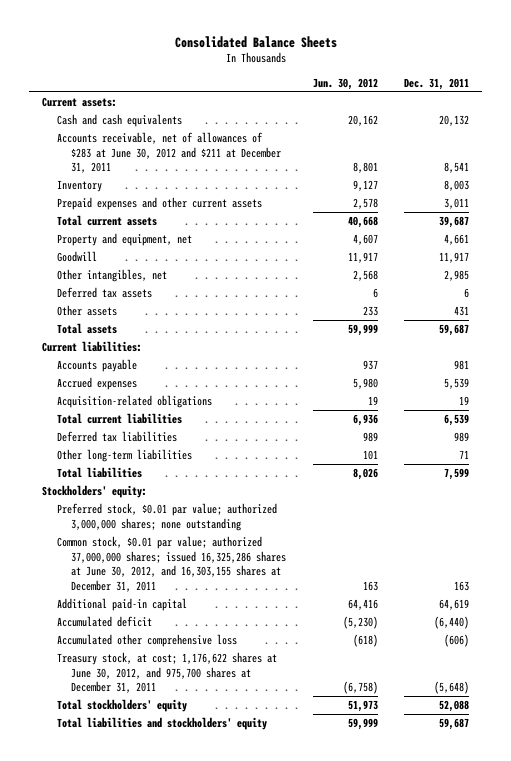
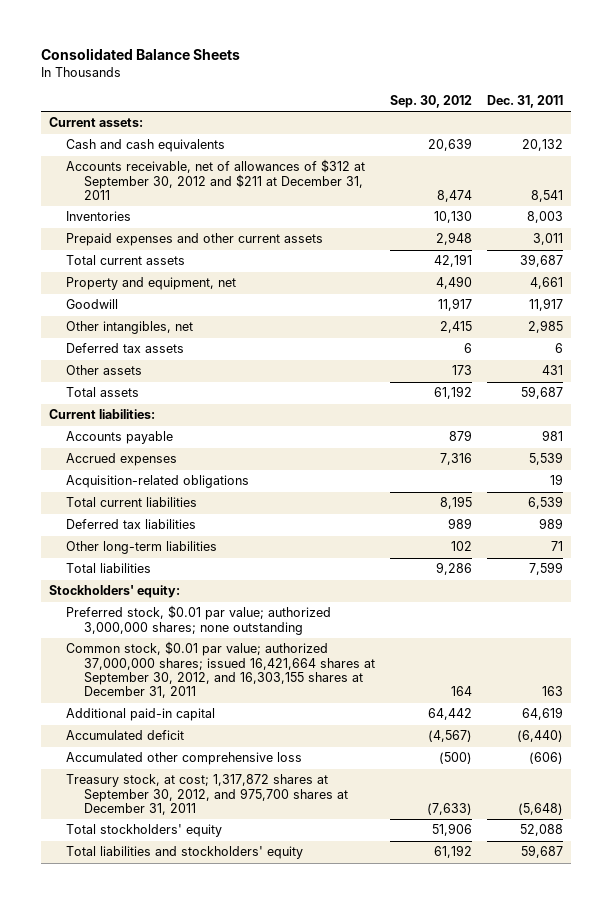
- | Jun. 30, 2012 | Dec. 31, 2011
+ | Sep. 30, 2012 | Dec. 31, 2011
- Accounts receivable, net of allowances of $283 at June 30, 2012 and $211 at December 31, 2011 | 8,801 | 8,541
- Inventory | 9,127 | 8,003
+ Accounts receivable, net of allowances of $312 at September 30, 2012 and $211 at December 31, 2011 | 8,474 | 8,541
+ Inventories | 10,130 | 8,003
- Common stock, $0.01 par value; authorized 37,000,000 shares; issued 16,325,286 shares at June 30, 2012, and 16,303,155 shares at December 31, 2011 | 163 | 163
+ Common stock, $0.01 par value; authorized 37,000,000 shares; issued 16,421,664 shares at September 30, 2012, and 16,303,155 shares at December 31, 2011 | 164 | 163
- Treasury stock, at cost; 1,176,622 shares at June 30, 2012, and 975,700 shares at December 31, 2011 | (6,758) | (5,648)
+ Treasury stock, at cost; 1,317,872 shares at September 30, 2012, and 975,700 shares at December 31, 2011 | (7,633) | (5,648)

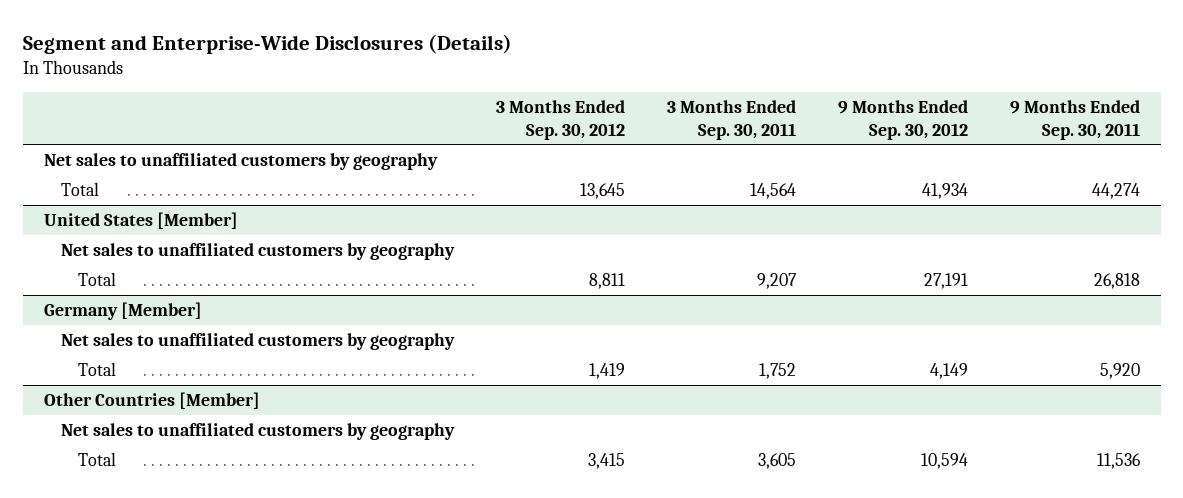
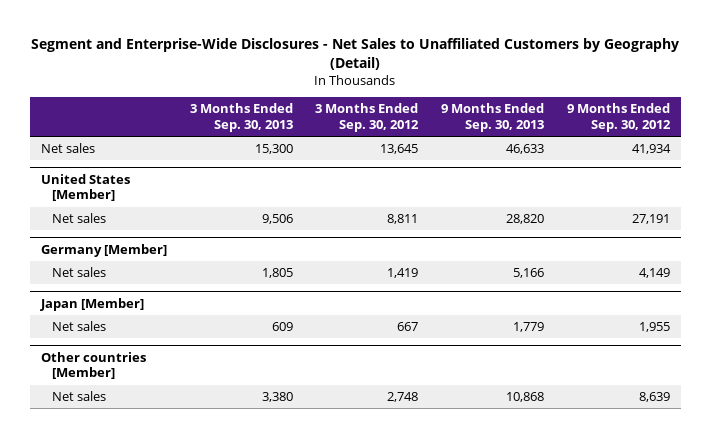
- Segment and Enterprise-Wide Disclosures (Details)
+ Segment and Enterprise-Wide Disclosures - Net Sales to Unaffiliated Customers by Geography (Detail)
- | 3 Months Ended Sep. 30, 2012 | 3 Months Ended Sep. 30, 2011 | 9 Months Ended Sep. 30, 2012 | 9 Months Ended Sep. 30, 2011
+ | 3 Months Ended Sep. 30, 2013 | 3 Months Ended Sep. 30, 2012 | 9 Months Ended Sep. 30, 2013 | 9 Months Ended Sep. 30, 2012
- Net sales to unaffiliated customers by geography
- Total | 13,645 | 14,564 | 41,934 | 44,274
+ Net sales | 15,300 | 13,645 | 46,633 | 41,934
@ United States [Member]
- Net sales to unaffiliated customers by geography
- Total | 8,811 | 9,207 | 27,191 | 26,818
+ Net sales | 9,506 | 8,811 | 28,820 | 27,191
@ Germany [Member]
- Net sales to unaffiliated customers by geography
- Total | 1,419 | 1,752 | 4,149 | 5,920
- Other Countries [Member]
- Net sales to unaffiliated customers by geography
- Total | 3,415 | 3,605 | 10,594 | 11,536
@ Germany [Member]
+ Net sales | 1,805 | 1,419 | 5,166 | 4,149
+ Japan [Member]
+ Net sales | 609 | 667 | 1,779 | 1,955
+ Other countries [Member]
+ Net sales | 3,380 | 2,748 | 10,868 | 8,639

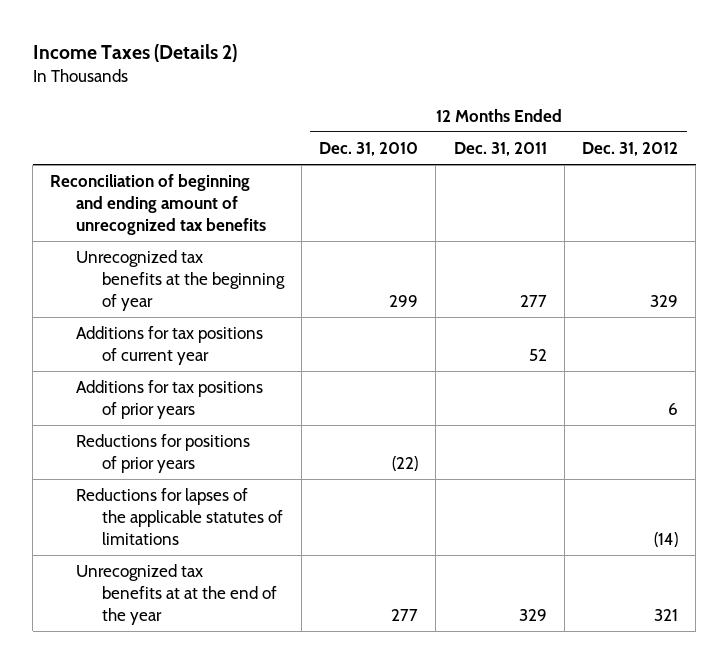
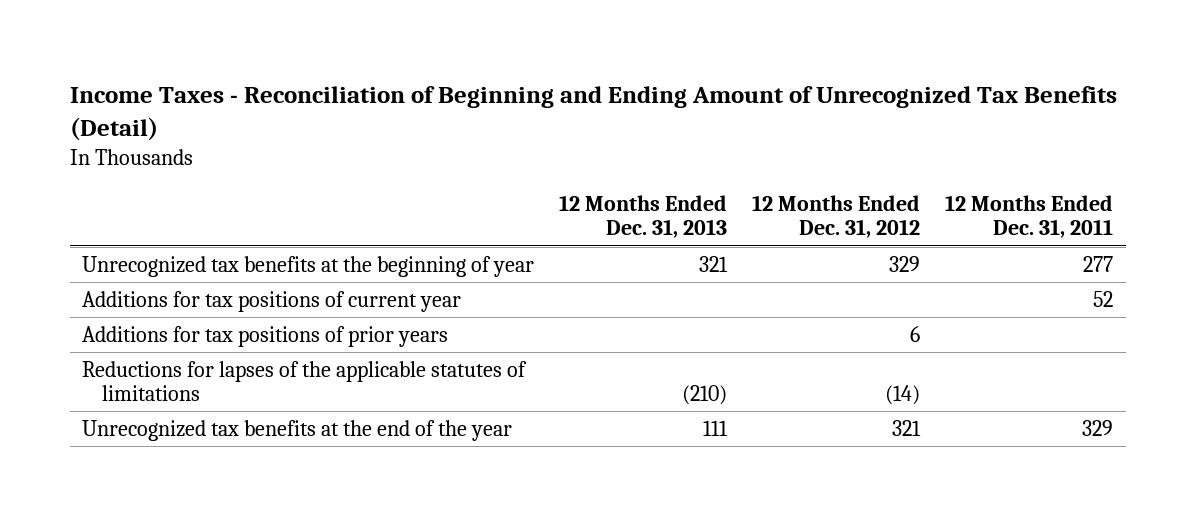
- Income Taxes (Details 2)
+ Income Taxes - Reconciliation of Beginning and Ending Amount of Unrecognized Tax Benefits (Detail)
- | 12 Months Ended Dec. 31, 2010 | 12 Months Ended Dec. 31, 2011 | 12 Months Ended Dec. 31, 2012
+ | 12 Months Ended Dec. 31, 2013 | 12 Months Ended Dec. 31, 2012 | 12 Months Ended Dec. 31, 2011
- Reconciliation of beginning and ending amount of unrecognized tax benefits
- Reductions for positions of prior years | (22) | |
- Unrecognized tax benefits at at the end of the year | 277 | 329 | 321
+ Unrecognized tax benefits at the end of the year | 111 | 321 | 329

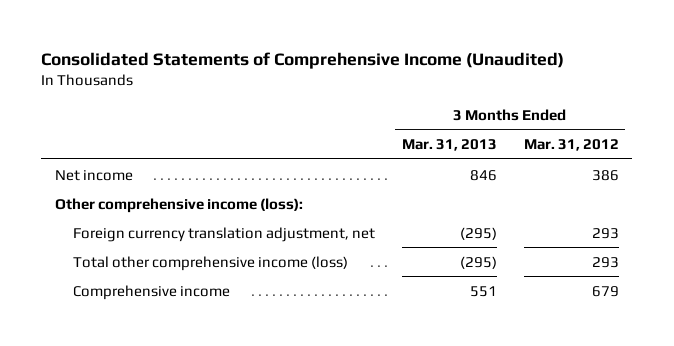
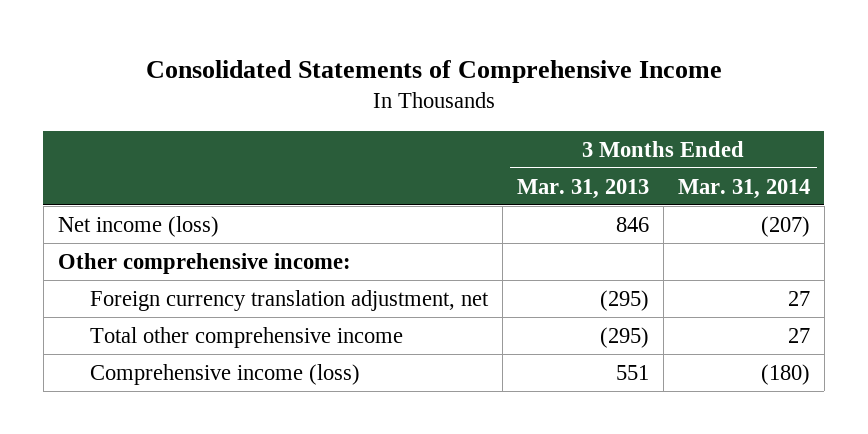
- Consolidated Statements of Comprehensive Income (Unaudited)
+ Consolidated Statements of Comprehensive Income
- | 3 Months Ended Mar. 31, 2013 | 3 Months Ended Mar. 31, 2012
+ | 3 Months Ended Mar. 31, 2013 | 3 Months Ended Mar. 31, 2014
- Net income | 846 | 386
- Other comprehensive income (loss):
+ Net income (loss) | 846 | (207)
+ Other comprehensive income:
- Total other comprehensive income (loss) | (295) | 293
- Comprehensive income | 551 | 679
+ Total other comprehensive income | (295) | 27
+ Comprehensive income (loss) | 551 | (180)

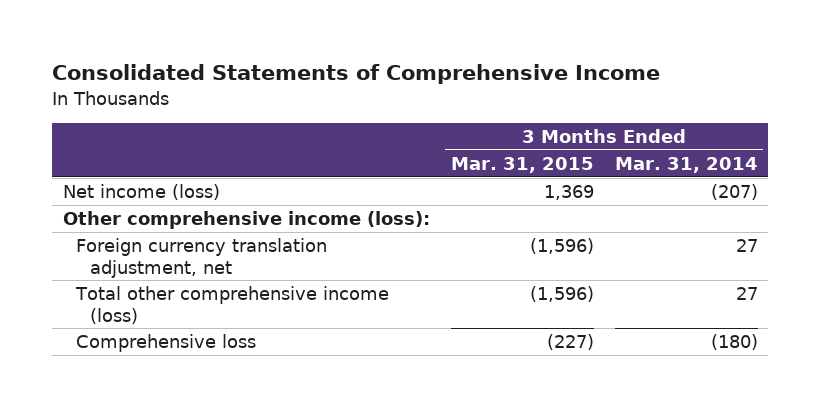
- | 3 Months Ended Mar. 31, 2013 | 3 Months Ended Mar. 31, 2014
+ | 3 Months Ended Mar. 31, 2015 | 3 Months Ended Mar. 31, 2014
- Other comprehensive income:
+ Other comprehensive income (loss):
- Total other comprehensive income | (295) | 27
- Comprehensive income (loss) | 551 | (180)
+ Total other comprehensive income (loss) | (1,596) | 27
+ Comprehensive loss | (227) | (180)

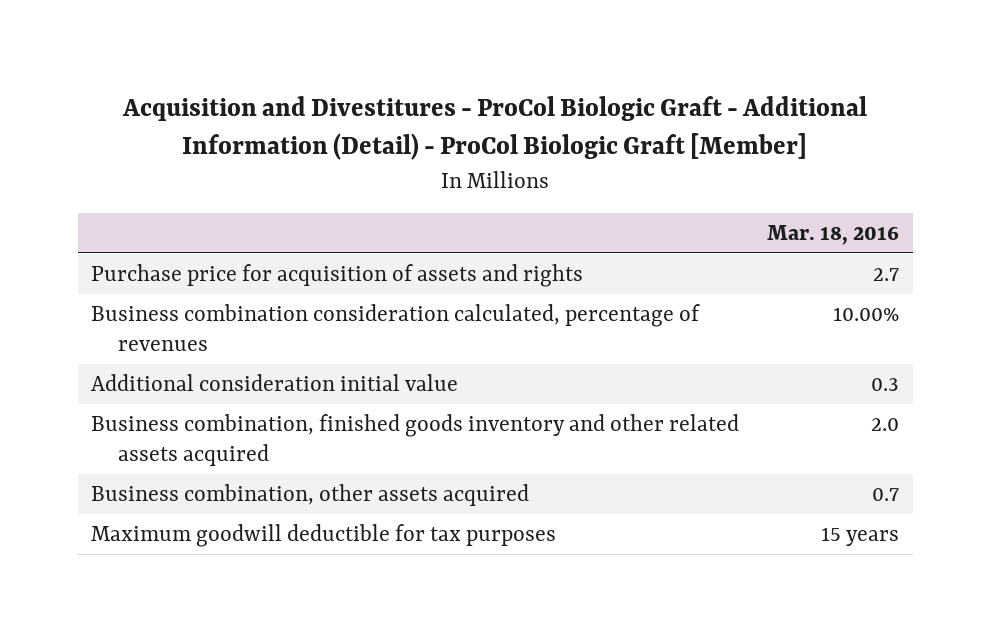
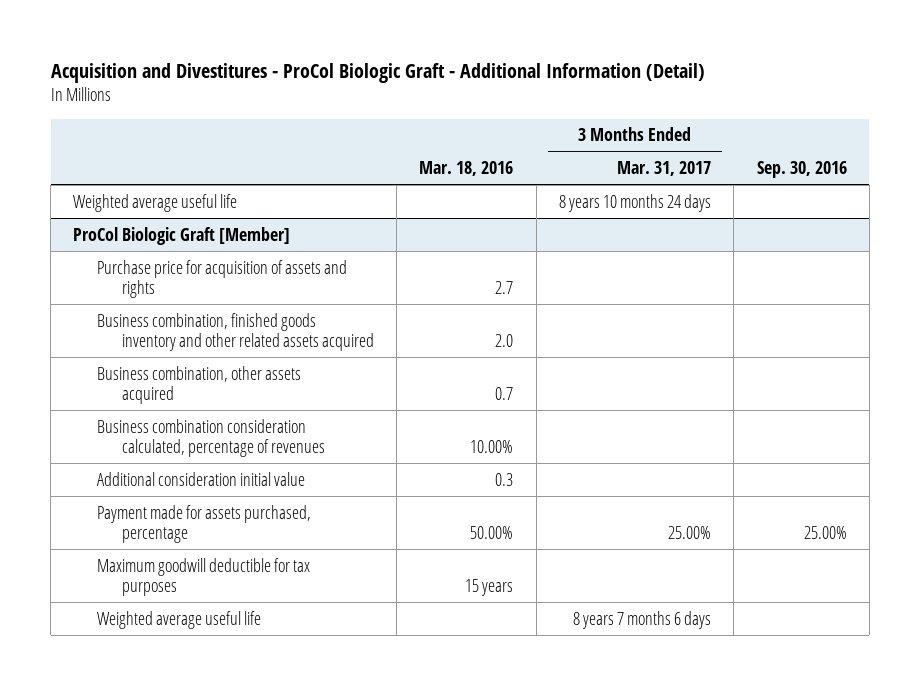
- Acquisition and Divestitures - ProCol Biologic Graft - Additional Information (Detail) - ProCol Biologic Graft [Member]
+ Acquisition and Divestitures - ProCol Biologic Graft - Additional Information (Detail)
- | Mar. 18, 2016
+ | Mar. 18, 2016 | 3 Months Ended Mar. 31, 2017 | Sep. 30, 2016
+ Weighted average useful life | | 8 years 10 months 24 days |
+ ProCol Biologic Graft [Member]
- Business combination consideration calculated, percentage of revenues | 10.00%
- Additional consideration initial value | 0.3
+ Business combination consideration calculated, percentage of revenues | 10.00% | |
+ Additional consideration initial value | 0.3 | |
+ Payment made for assets purchased, percentage | 50.00% | 25.00% | 25.00%
+ Weighted average useful life | | 8 years 7 months 6 days |

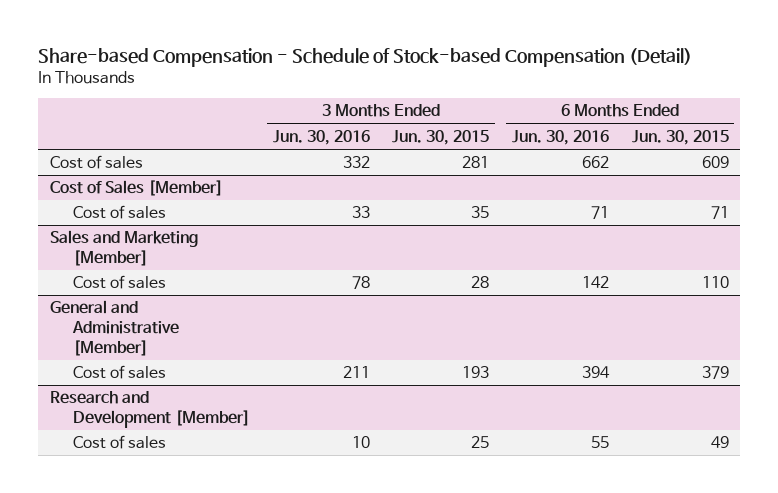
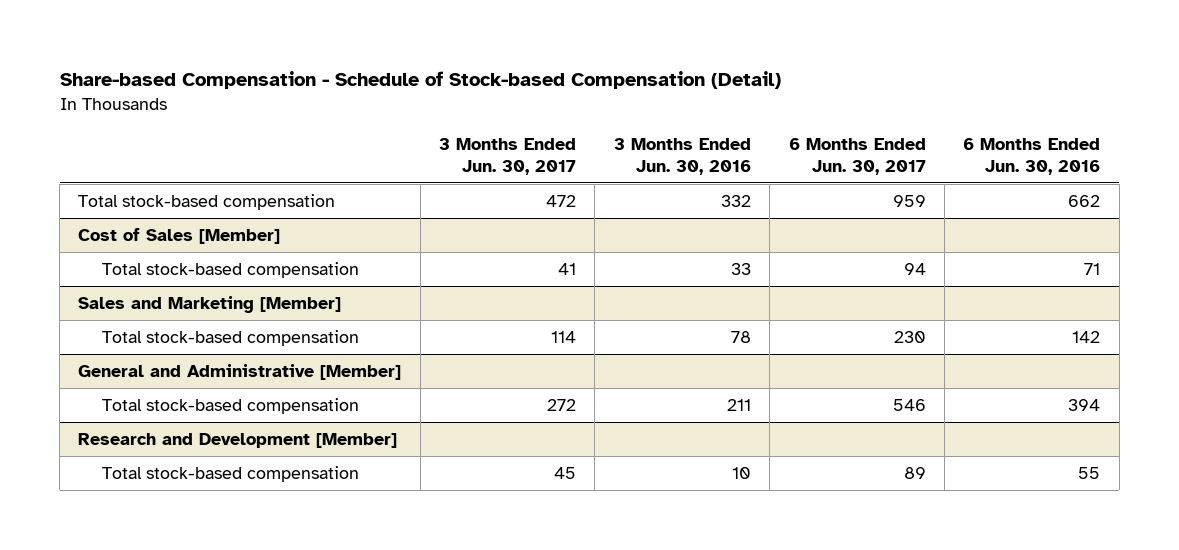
- | 3 Months Ended Jun. 30, 2016 | 3 Months Ended Jun. 30, 2015 | 6 Months Ended Jun. 30, 2016 | 6 Months Ended Jun. 30, 2015
+ | 3 Months Ended Jun. 30, 2017 | 3 Months Ended Jun. 30, 2016 | 6 Months Ended Jun. 30, 2017 | 6 Months Ended Jun. 30, 2016
- Cost of sales | 332 | 281 | 662 | 609
+ Total stock-based compensation | 472 | 332 | 959 | 662
@ Cost of Sales [Member]
- Cost of sales | 33 | 35 | 71 | 71
+ Total stock-based compensation | 41 | 33 | 94 | 71
@ Sales and Marketing [Member]
- Cost of sales | 78 | 28 | 142 | 110
+ Total stock-based compensation | 114 | 78 | 230 | 142
@ General and Administrative [Member]
- Cost of sales | 211 | 193 | 394 | 379
+ Total stock-based compensation | 272 | 211 | 546 | 394
@ Research and Development [Member]
- Cost of sales | 10 | 25 | 55 | 49
+ Total stock-based compensation | 45 | 10 | 89 | 55

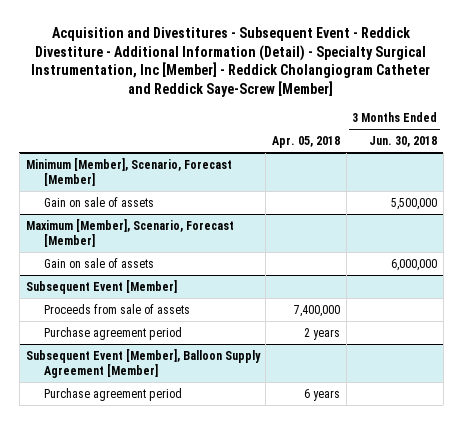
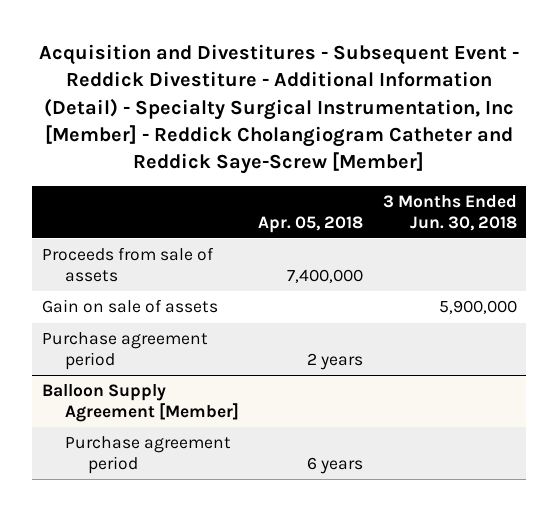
- Minimum [Member], Scenario, Forecast [Member]
- Gain on sale of assets | | 5,500,000
- Maximum [Member], Scenario, Forecast [Member]
- Gain on sale of assets | | 6,000,000
- Subsequent Event [Member]
+ Gain on sale of assets | | 5,900,000
- Subsequent Event [Member], Balloon Supply Agreement [Member]
+ Balloon Supply Agreement [Member]

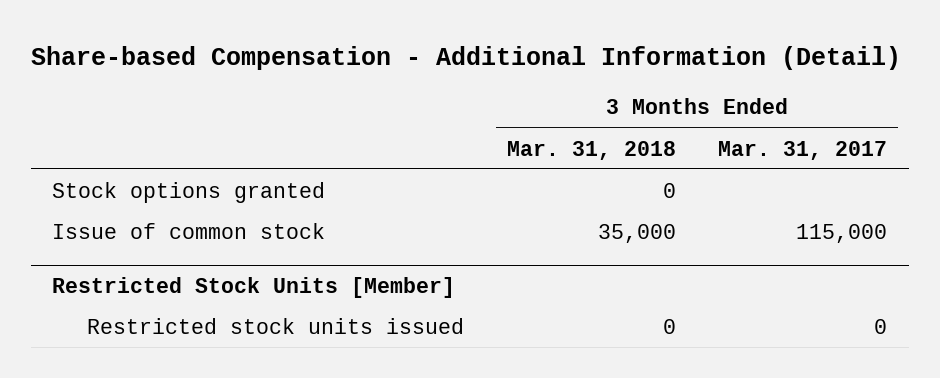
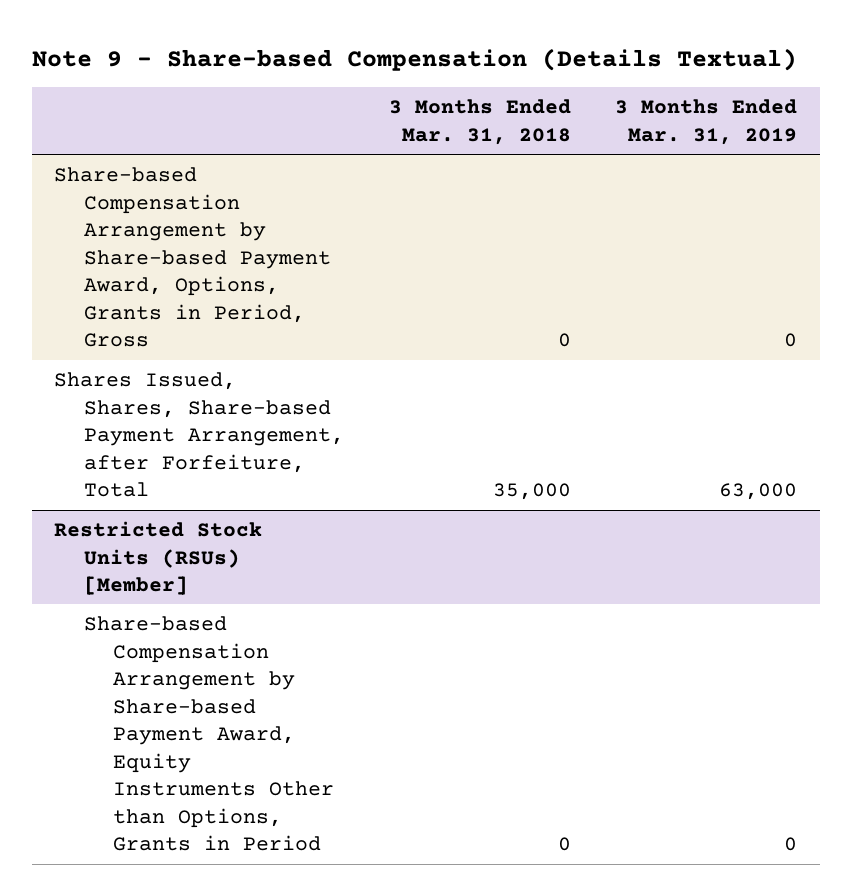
- Share-based Compensation - Additional Information (Detail)
+ Note 9 - Share-based Compensation (Details Textual)
- | 3 Months Ended Mar. 31, 2018 | 3 Months Ended Mar. 31, 2017
+ | 3 Months Ended Mar. 31, 2018 | 3 Months Ended Mar. 31, 2019
- Stock options granted | 0 |
- Issue of common stock | 35,000 | 115,000
- Restricted Stock Units [Member]
- Restricted stock units issued | 0 | 0
+ Share-based Compensation Arrangement by Share-based Payment Award, Options, Grants in Period, Gross | 0 | 0
+ Shares Issued, Shares, Share-based Payment Arrangement, after Forfeiture, Total | 35,000 | 63,000
+ Restricted Stock Units (RSUs) [Member]
+ Share-based Compensation Arrangement by Share-based Payment Award, Equity Instruments Other than Options, Grants in Period | 0 | 0

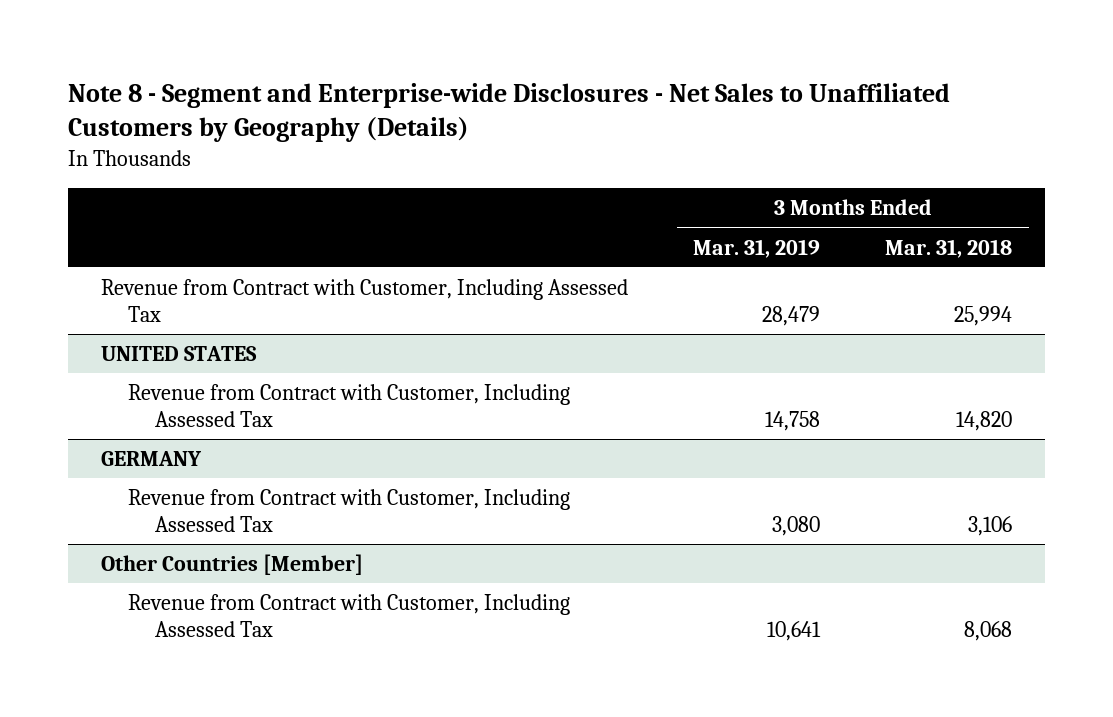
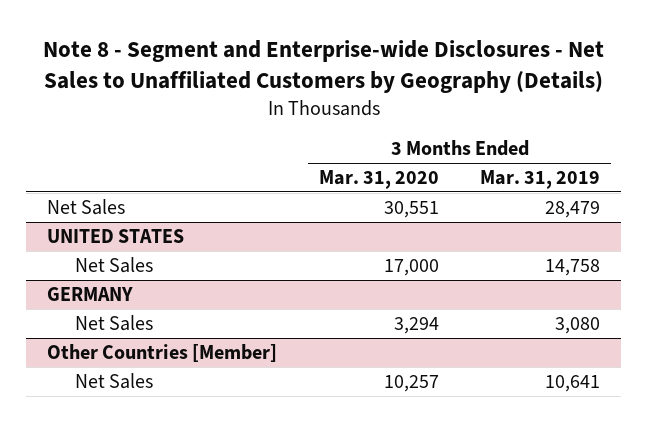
- | 3 Months Ended Mar. 31, 2019 | 3 Months Ended Mar. 31, 2018
+ | 3 Months Ended Mar. 31, 2020 | 3 Months Ended Mar. 31, 2019
- Revenue from Contract with Customer, Including Assessed Tax | 28,479 | 25,994
+ Net Sales | 30,551 | 28,479
@ UNITED STATES
- Revenue from Contract with Customer, Including Assessed Tax | 14,758 | 14,820
+ Net Sales | 17,000 | 14,758
@ GERMANY
- Revenue from Contract with Customer, Including Assessed Tax | 3,080 | 3,106
+ Net Sales | 3,294 | 3,080
@ Other Countries [Member]
- Revenue from Contract with Customer, Including Assessed Tax | 10,641 | 8,068
+ Net Sales | 10,257 | 10,641

